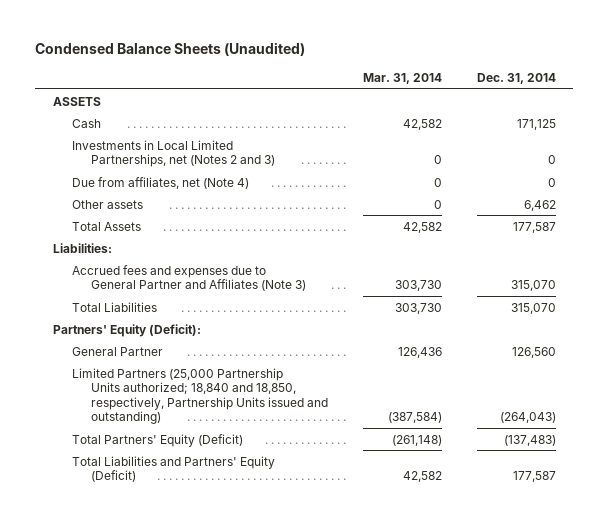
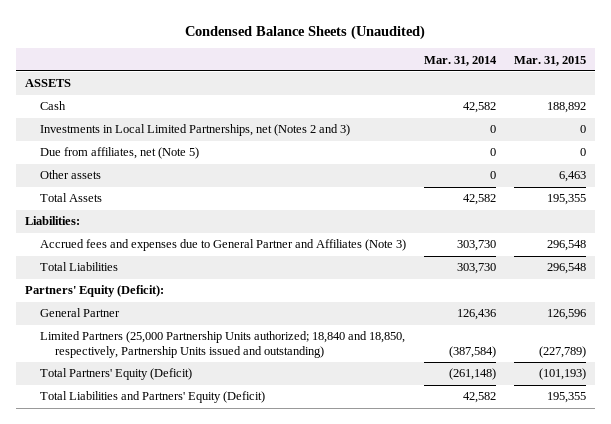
- | Mar. 31, 2014 | Dec. 31, 2014
+ | Mar. 31, 2014 | Mar. 31, 2015
- Due from affiliates, net (Note 4) | 0 | 0
+ Due from affiliates, net (Note 5) | 0 | 0

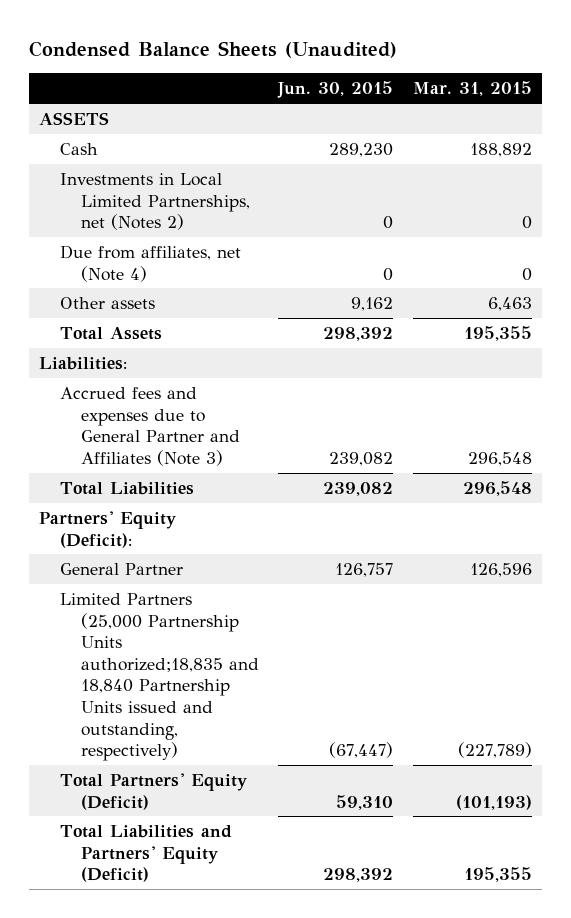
- | Mar. 31, 2014 | Mar. 31, 2015
+ | Jun. 30, 2015 | Mar. 31, 2015
- Investments in Local Limited Partnerships, net (Notes 2 and 3) | 0 | 0
- Due from affiliates, net (Note 5) | 0 | 0
+ Investments in Local Limited Partnerships, net (Notes 2) | 0 | 0
+ Due from affiliates, net (Note 4) | 0 | 0
- Limited Partners (25,000 Partnership Units authorized; 18,840 and 18,850, respectively, Partnership Units issued and outstanding) | (387,584) | (227,789)
+ Limited Partners (25,000 Partnership Units authorized;18,835 and 18,840 Partnership Units issued and outstanding, respectively) | (67,447) | (227,789)

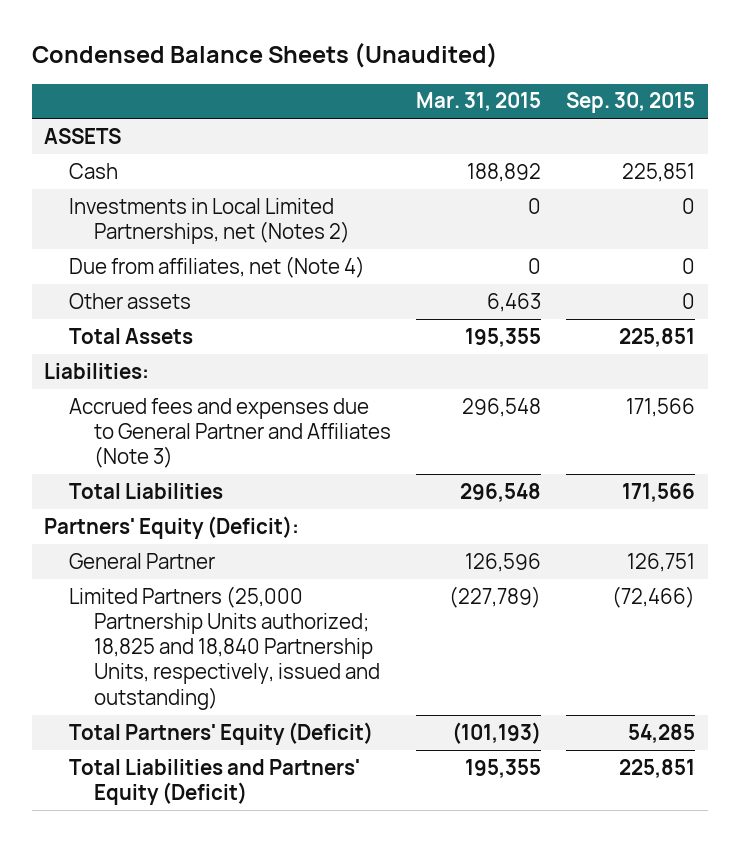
- | Jun. 30, 2015 | Mar. 31, 2015
+ | Mar. 31, 2015 | Sep. 30, 2015
- Limited Partners (25,000 Partnership Units authorized;18,835 and 18,840 Partnership Units issued and outstanding, respectively) | (67,447) | (227,789)
+ Limited Partners (25,000 Partnership Units authorized; 18,825 and 18,840 Partnership Units, respectively, issued and outstanding) | (227,789) | (72,466)

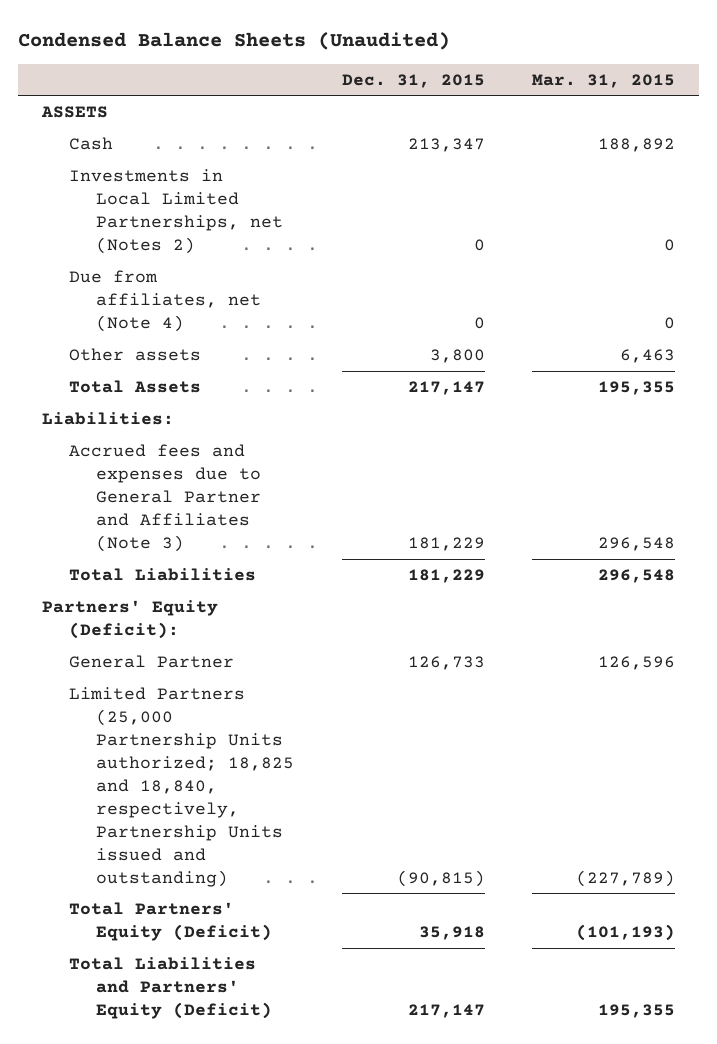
- | Mar. 31, 2015 | Sep. 30, 2015
+ | Dec. 31, 2015 | Mar. 31, 2015
- Limited Partners (25,000 Partnership Units authorized; 18,825 and 18,840 Partnership Units, respectively, issued and outstanding) | (227,789) | (72,466)
+ Limited Partners (25,000 Partnership Units authorized; 18,825 and 18,840, respectively, Partnership Units issued and outstanding) | (90,815) | (227,789)

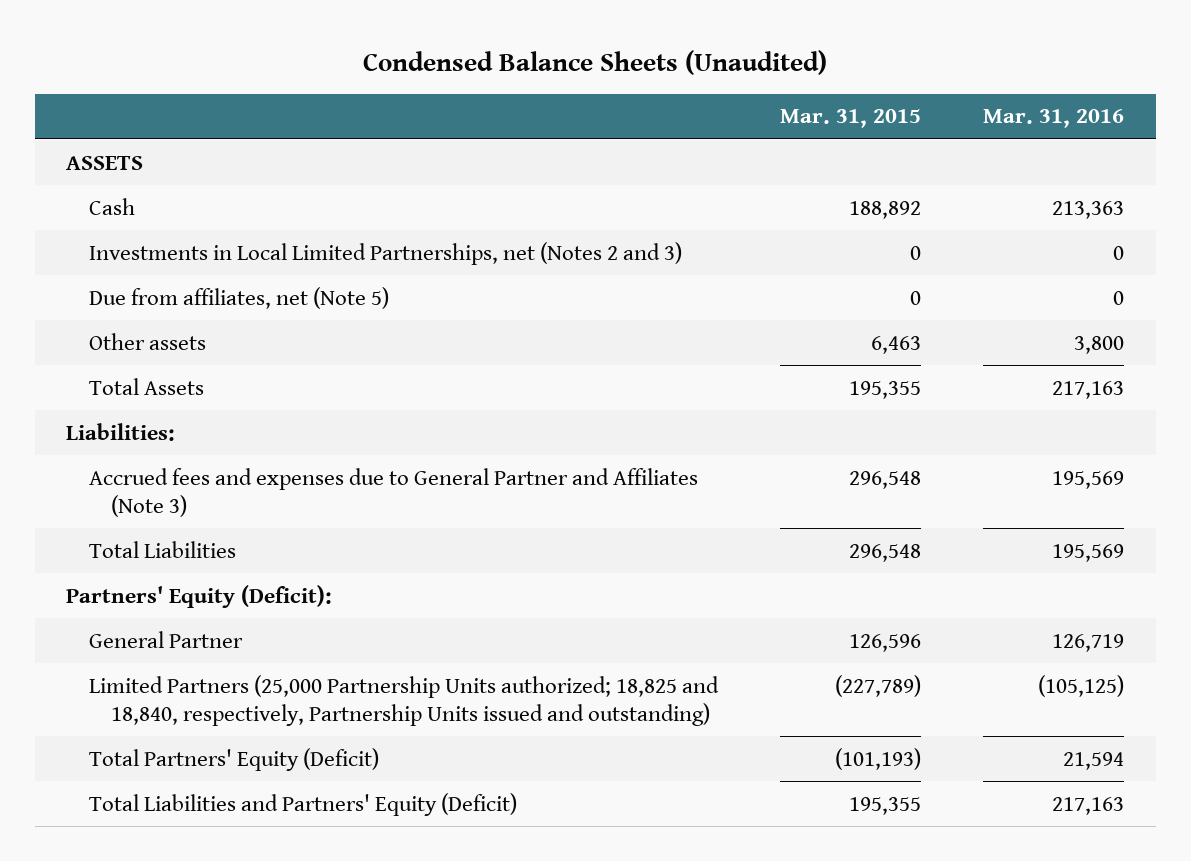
- | Dec. 31, 2015 | Mar. 31, 2015
+ | Mar. 31, 2015 | Mar. 31, 2016
- Investments in Local Limited Partnerships, net (Notes 2) | 0 | 0
- Due from affiliates, net (Note 4) | 0 | 0
+ Investments in Local Limited Partnerships, net (Notes 2 and 3) | 0 | 0
+ Due from affiliates, net (Note 5) | 0 | 0

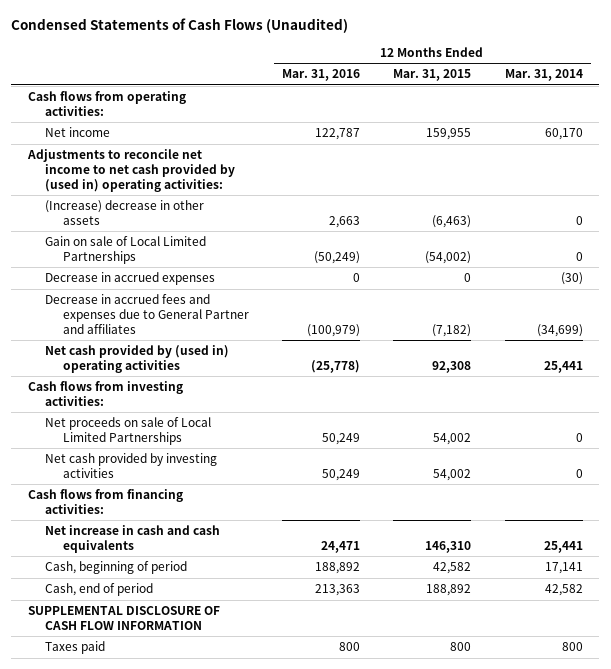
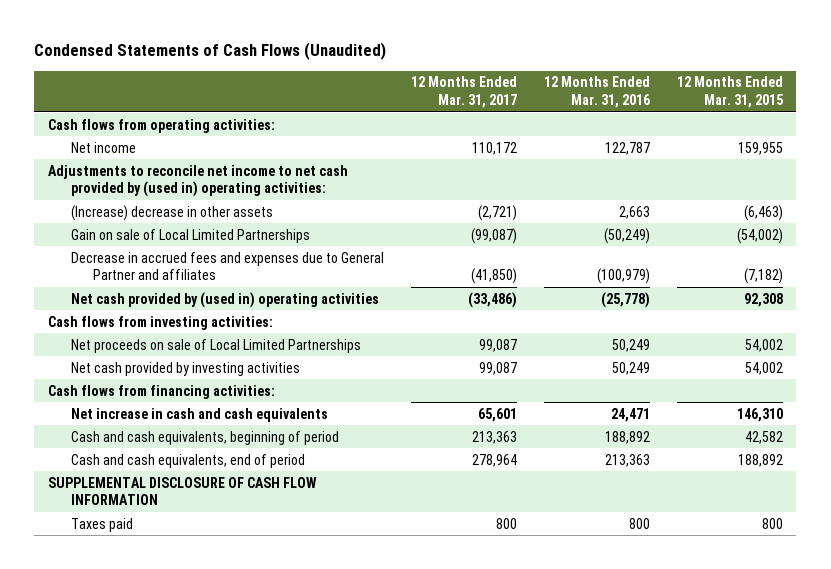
- | 12 Months Ended Mar. 31, 2016 | 12 Months Ended Mar. 31, 2015 | 12 Months Ended Mar. 31, 2014
+ | 12 Months Ended Mar. 31, 2017 | 12 Months Ended Mar. 31, 2016 | 12 Months Ended Mar. 31, 2015
- Decrease in accrued expenses | 0 | 0 | (30)
- Cash, beginning of period | 188,892 | 42,582 | 17,141
- Cash, end of period | 213,363 | 188,892 | 42,582
+ Cash and cash equivalents, beginning of period | 213,363 | 188,892 | 42,582
+ Cash and cash equivalents, end of period | 278,964 | 213,363 | 188,892

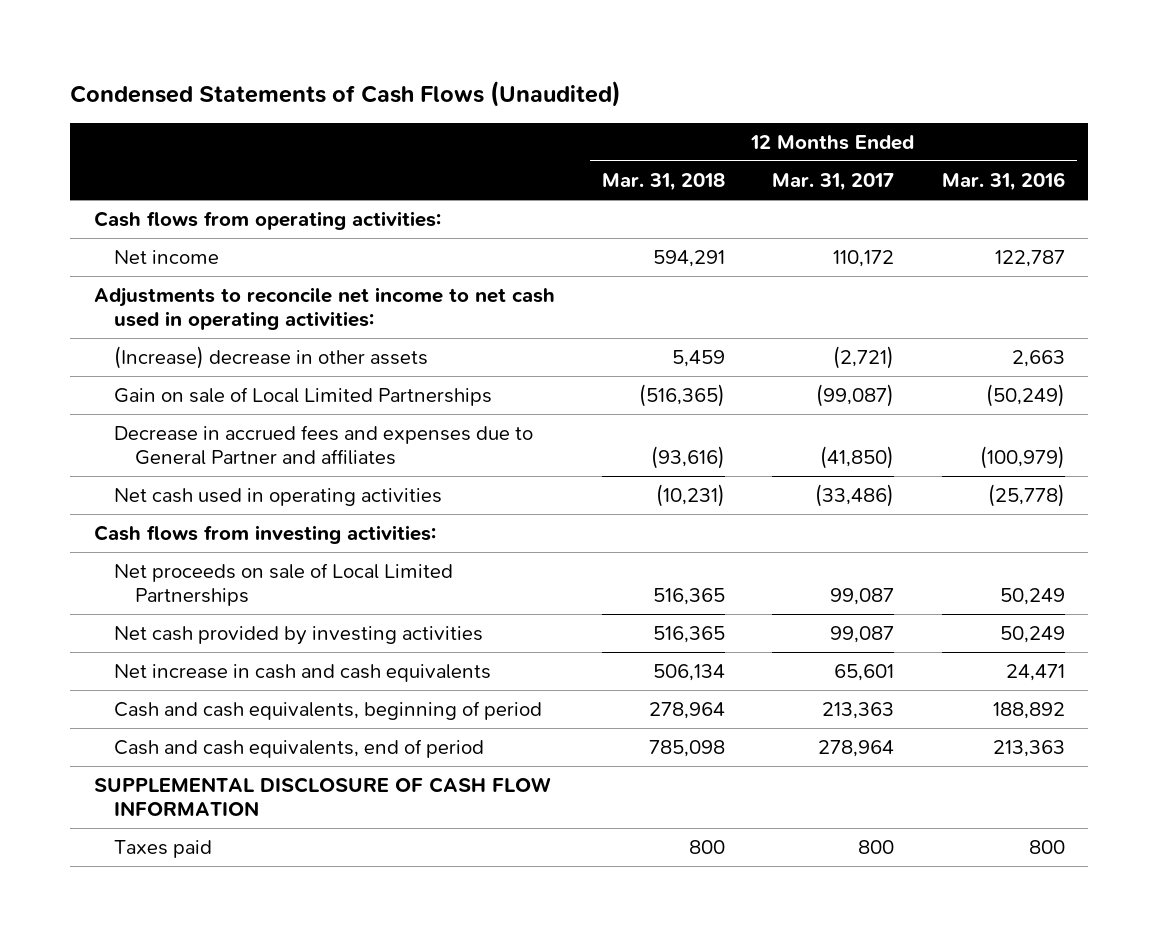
- | 12 Months Ended Mar. 31, 2017 | 12 Months Ended Mar. 31, 2016 | 12 Months Ended Mar. 31, 2015
+ | 12 Months Ended Mar. 31, 2018 | 12 Months Ended Mar. 31, 2017 | 12 Months Ended Mar. 31, 2016
- Adjustments to reconcile net income to net cash provided by (used in) operating activities:
+ Adjustments to reconcile net income to net cash used in operating activities:
- Net cash provided by (used in) operating activities | (33,486) | (25,778) | 92,308
+ Net cash used in operating activities | (10,231) | (33,486) | (25,778)
- Cash flows from financing activities:

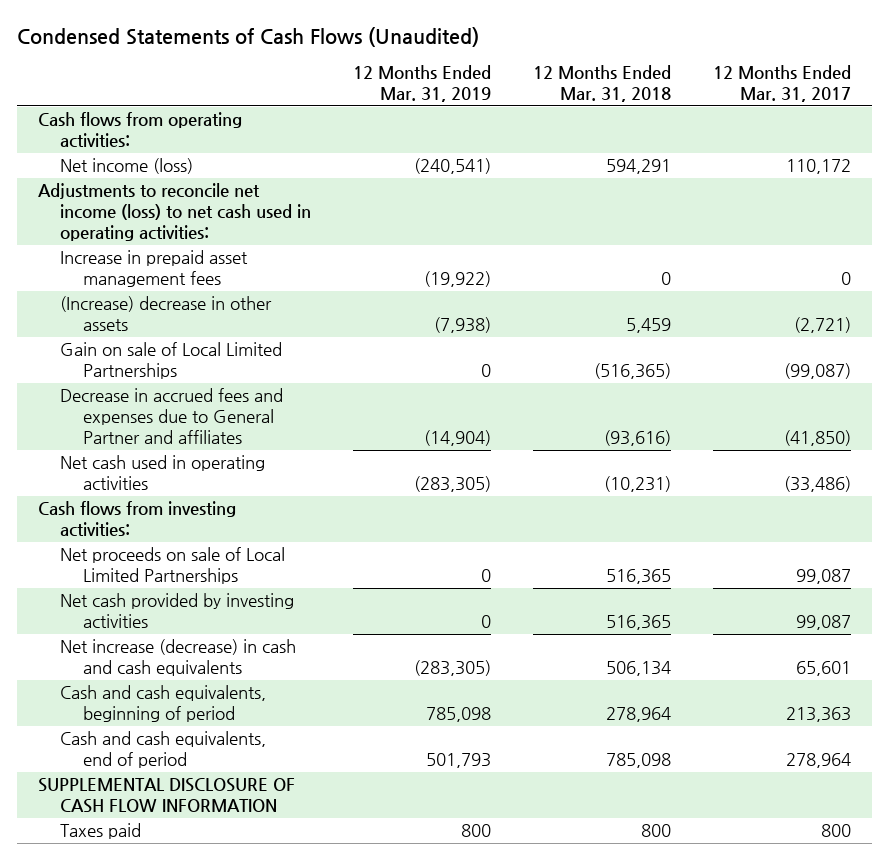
- | 12 Months Ended Mar. 31, 2018 | 12 Months Ended Mar. 31, 2017 | 12 Months Ended Mar. 31, 2016
+ | 12 Months Ended Mar. 31, 2019 | 12 Months Ended Mar. 31, 2018 | 12 Months Ended Mar. 31, 2017
- Net income | 594,291 | 110,172 | 122,787
- Adjustments to reconcile net income to net cash used in operating activities:
+ Net income (loss) | (240,541) | 594,291 | 110,172
+ Adjustments to reconcile net income (loss) to net cash used in operating activities:
+ Increase in prepaid asset management fees | (19,922) | 0 | 0
- Net increase in cash and cash equivalents | 506,134 | 65,601 | 24,471
+ Net increase (decrease) in cash and cash equivalents | (283,305) | 506,134 | 65,601

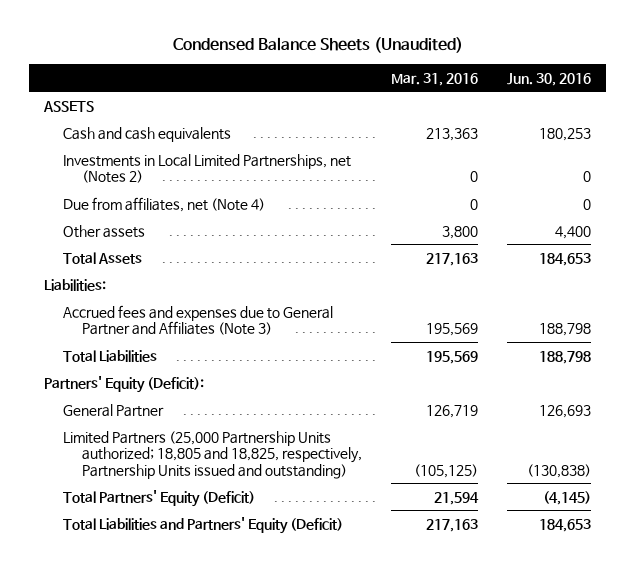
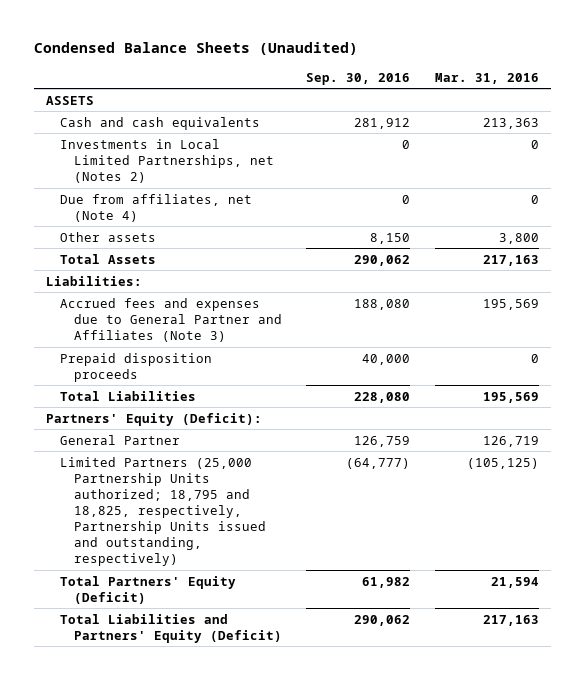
- | Mar. 31, 2016 | Jun. 30, 2016
+ | Sep. 30, 2016 | Mar. 31, 2016
+ Prepaid disposition proceeds | 40,000 | 0
- Limited Partners (25,000 Partnership Units authorized; 18,805 and 18,825, respectively, Partnership Units issued and outstanding) | (105,125) | (130,838)
+ Limited Partners (25,000 Partnership Units authorized; 18,795 and 18,825, respectively, Partnership Units issued and outstanding, respectively) | (64,777) | (105,125)

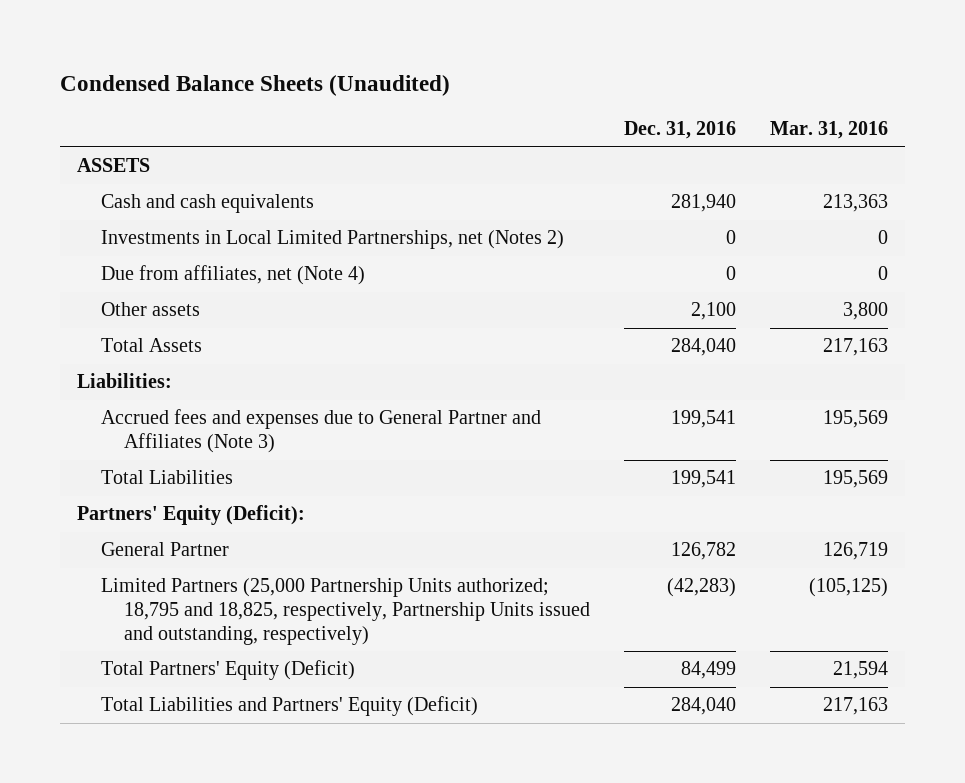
- | Sep. 30, 2016 | Mar. 31, 2016
+ | Dec. 31, 2016 | Mar. 31, 2016
- Prepaid disposition proceeds | 40,000 | 0

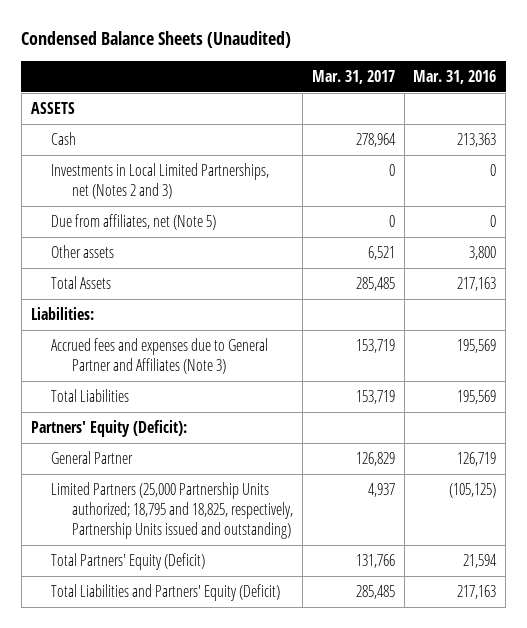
- | Dec. 31, 2016 | Mar. 31, 2016
+ | Mar. 31, 2017 | Mar. 31, 2016
- Cash and cash equivalents | 281,940 | 213,363
- Investments in Local Limited Partnerships, net (Notes 2) | 0 | 0
- Due from affiliates, net (Note 4) | 0 | 0
+ Cash | 278,964 | 213,363
+ Investments in Local Limited Partnerships, net (Notes 2 and 3) | 0 | 0
+ Due from affiliates, net (Note 5) | 0 | 0
- Limited Partners (25,000 Partnership Units authorized; 18,795 and 18,825, respectively, Partnership Units issued and outstanding, respectively) | (42,283) | (105,125)
+ Limited Partners (25,000 Partnership Units authorized; 18,795 and 18,825, respectively, Partnership Units issued and outstanding) | 4,937 | (105,125)

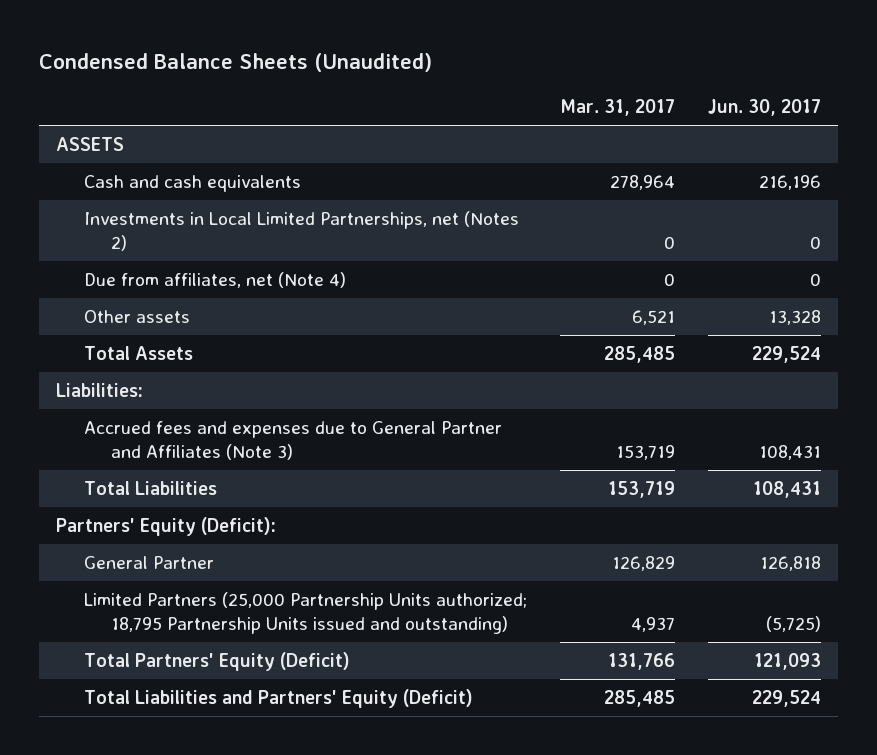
- | Mar. 31, 2017 | Mar. 31, 2016
+ | Mar. 31, 2017 | Jun. 30, 2017
- Cash | 278,964 | 213,363
- Investments in Local Limited Partnerships, net (Notes 2 and 3) | 0 | 0
- Due from affiliates, net (Note 5) | 0 | 0
+ Cash and cash equivalents | 278,964 | 216,196
+ Investments in Local Limited Partnerships, net (Notes 2) | 0 | 0
+ Due from affiliates, net (Note 4) | 0 | 0
- Limited Partners (25,000 Partnership Units authorized; 18,795 and 18,825, respectively, Partnership Units issued and outstanding) | 4,937 | (105,125)
+ Limited Partners (25,000 Partnership Units authorized; 18,795 Partnership Units issued and outstanding) | 4,937 | (5,725)

